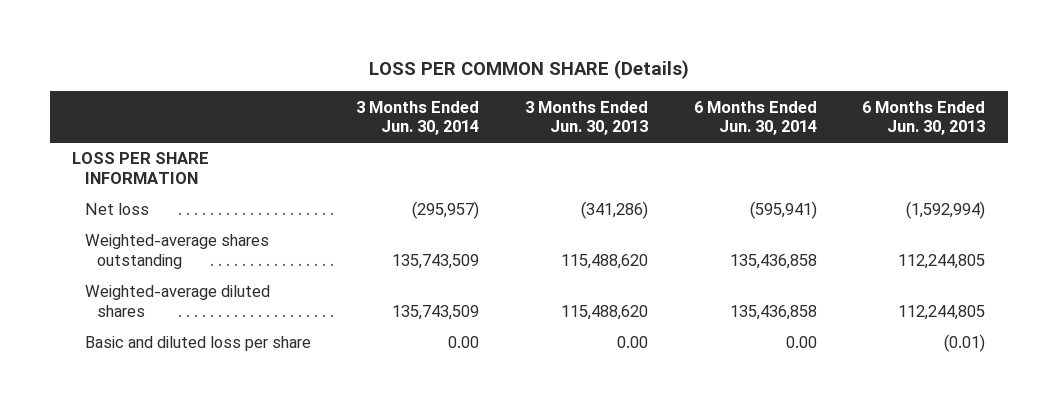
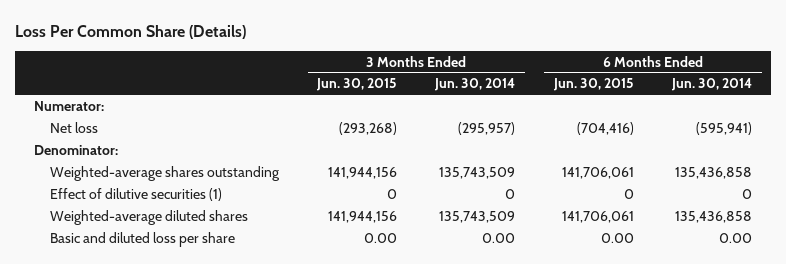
- LOSS PER COMMON SHARE (Details)
+ Loss Per Common Share (Details)
- | 3 Months Ended Jun. 30, 2014 | 3 Months Ended Jun. 30, 2013 | 6 Months Ended Jun. 30, 2014 | 6 Months Ended Jun. 30, 2013
+ | 3 Months Ended Jun. 30, 2015 | 3 Months Ended Jun. 30, 2014 | 6 Months Ended Jun. 30, 2015 | 6 Months Ended Jun. 30, 2014
- LOSS PER SHARE INFORMATION
+ Numerator:
+ Denominator:
+ Effect of dilutive securities (1) | 0 | 0 | 0 | 0

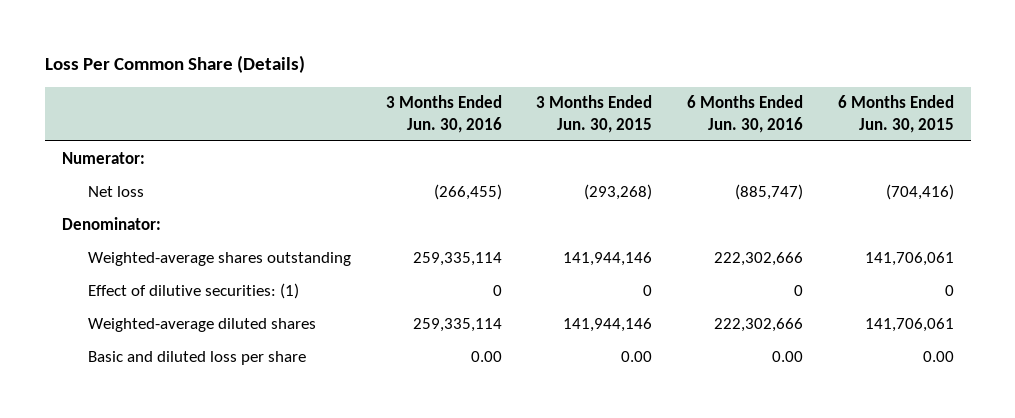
- | 3 Months Ended Jun. 30, 2015 | 3 Months Ended Jun. 30, 2014 | 6 Months Ended Jun. 30, 2015 | 6 Months Ended Jun. 30, 2014
+ | 3 Months Ended Jun. 30, 2016 | 3 Months Ended Jun. 30, 2015 | 6 Months Ended Jun. 30, 2016 | 6 Months Ended Jun. 30, 2015
- Weighted-average shares outstanding | 141,944,156 | 135,743,509 | 141,706,061 | 135,436,858
- Effect of dilutive securities (1) | 0 | 0 | 0 | 0
- Weighted-average diluted shares | 141,944,156 | 135,743,509 | 141,706,061 | 135,436,858
+ Weighted-average shares outstanding | 259,335,114 | 141,944,146 | 222,302,666 | 141,706,061
+ Effect of dilutive securities: (1) | 0 | 0 | 0 | 0
+ Weighted-average diluted shares | 259,335,114 | 141,944,146 | 222,302,666 | 141,706,061

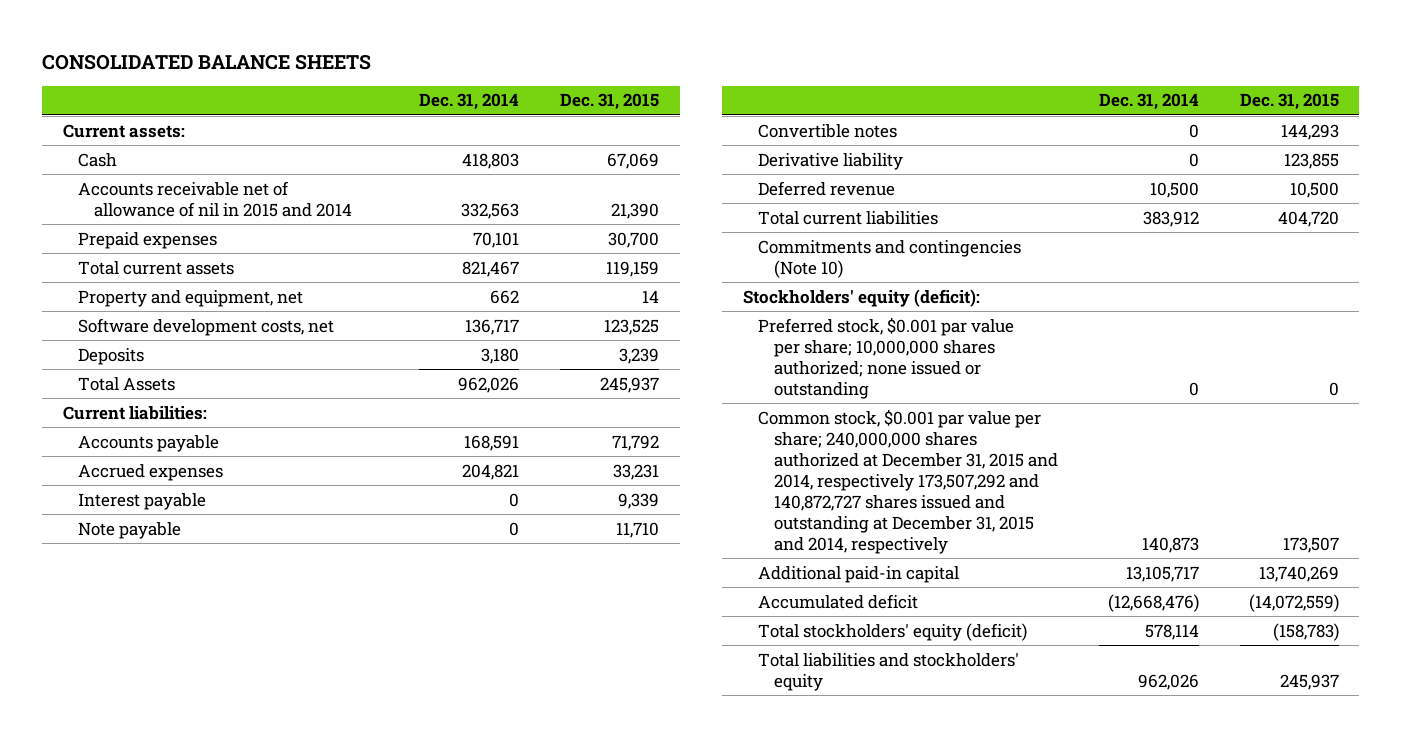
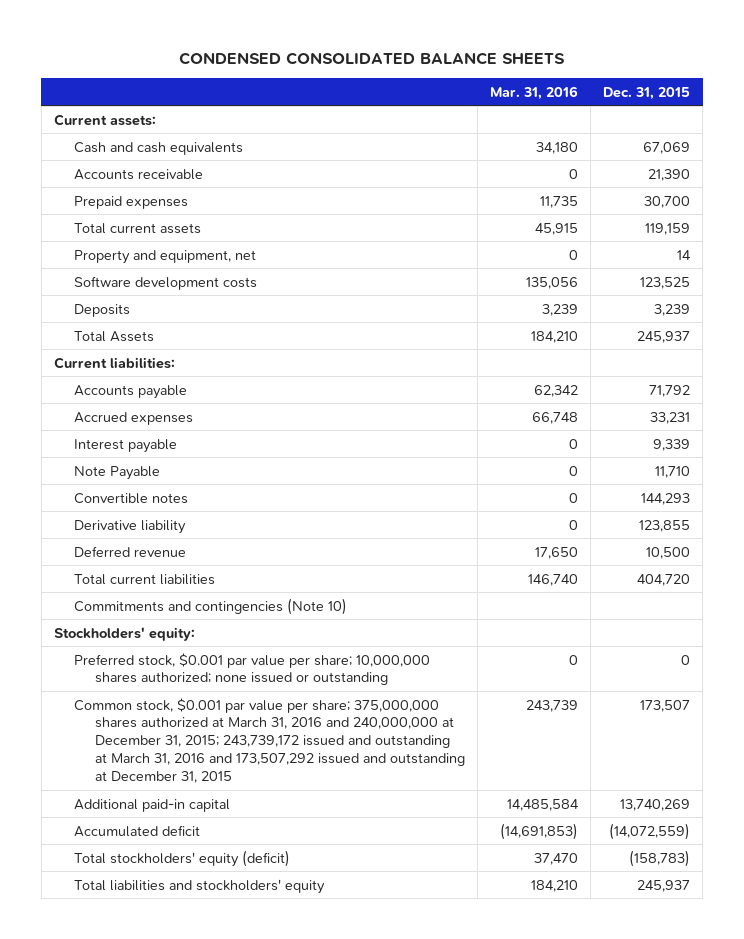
- CONSOLIDATED BALANCE SHEETS
+ CONDENSED CONSOLIDATED BALANCE SHEETS
- | Dec. 31, 2014 | Dec. 31, 2015
+ | Mar. 31, 2016 | Dec. 31, 2015
- Cash | 418,803 | 67,069
- Accounts receivable net of allowance of nil in 2015 and 2014 | 332,563 | 21,390
+ Cash and cash equivalents | 34,180 | 67,069
+ Accounts receivable | 0 | 21,390
- Software development costs, net | 136,717 | 123,525
+ Software development costs | 135,056 | 123,525
- Note payable | 0 | 11,710
+ Note Payable | 0 | 11,710
- Stockholders' equity (deficit):
+ Stockholders' equity:
- Common stock, $0.001 par value per share; 240,000,000 shares authorized at December 31, 2015 and 2014, respectively 173,507,292 and 140,872,727 shares issued and outstanding at December 31, 2015 and 2014, respectively | 140,873 | 173,507
+ Common stock, $0.001 par value per share; 375,000,000 shares authorized at March 31, 2016 and 240,000,000 at December 31, 2015; 243,739,172 issued and outstanding at March 31, 2016 and 173,507,292 issued and outstanding at December 31, 2015 | 243,739 | 173,507

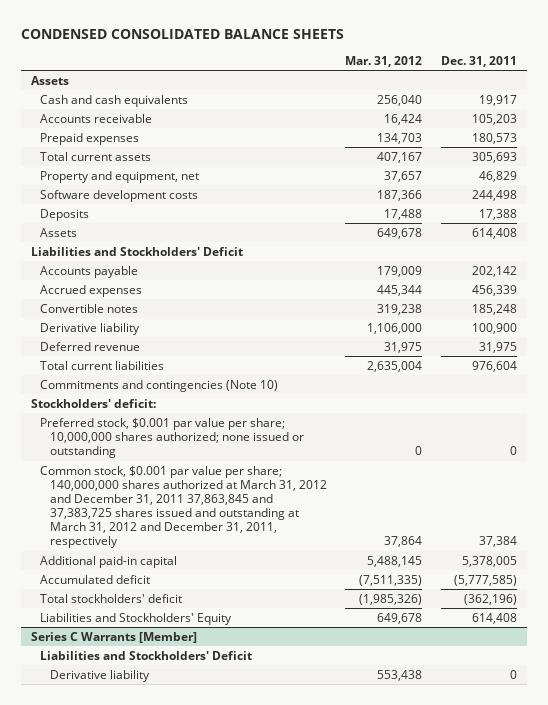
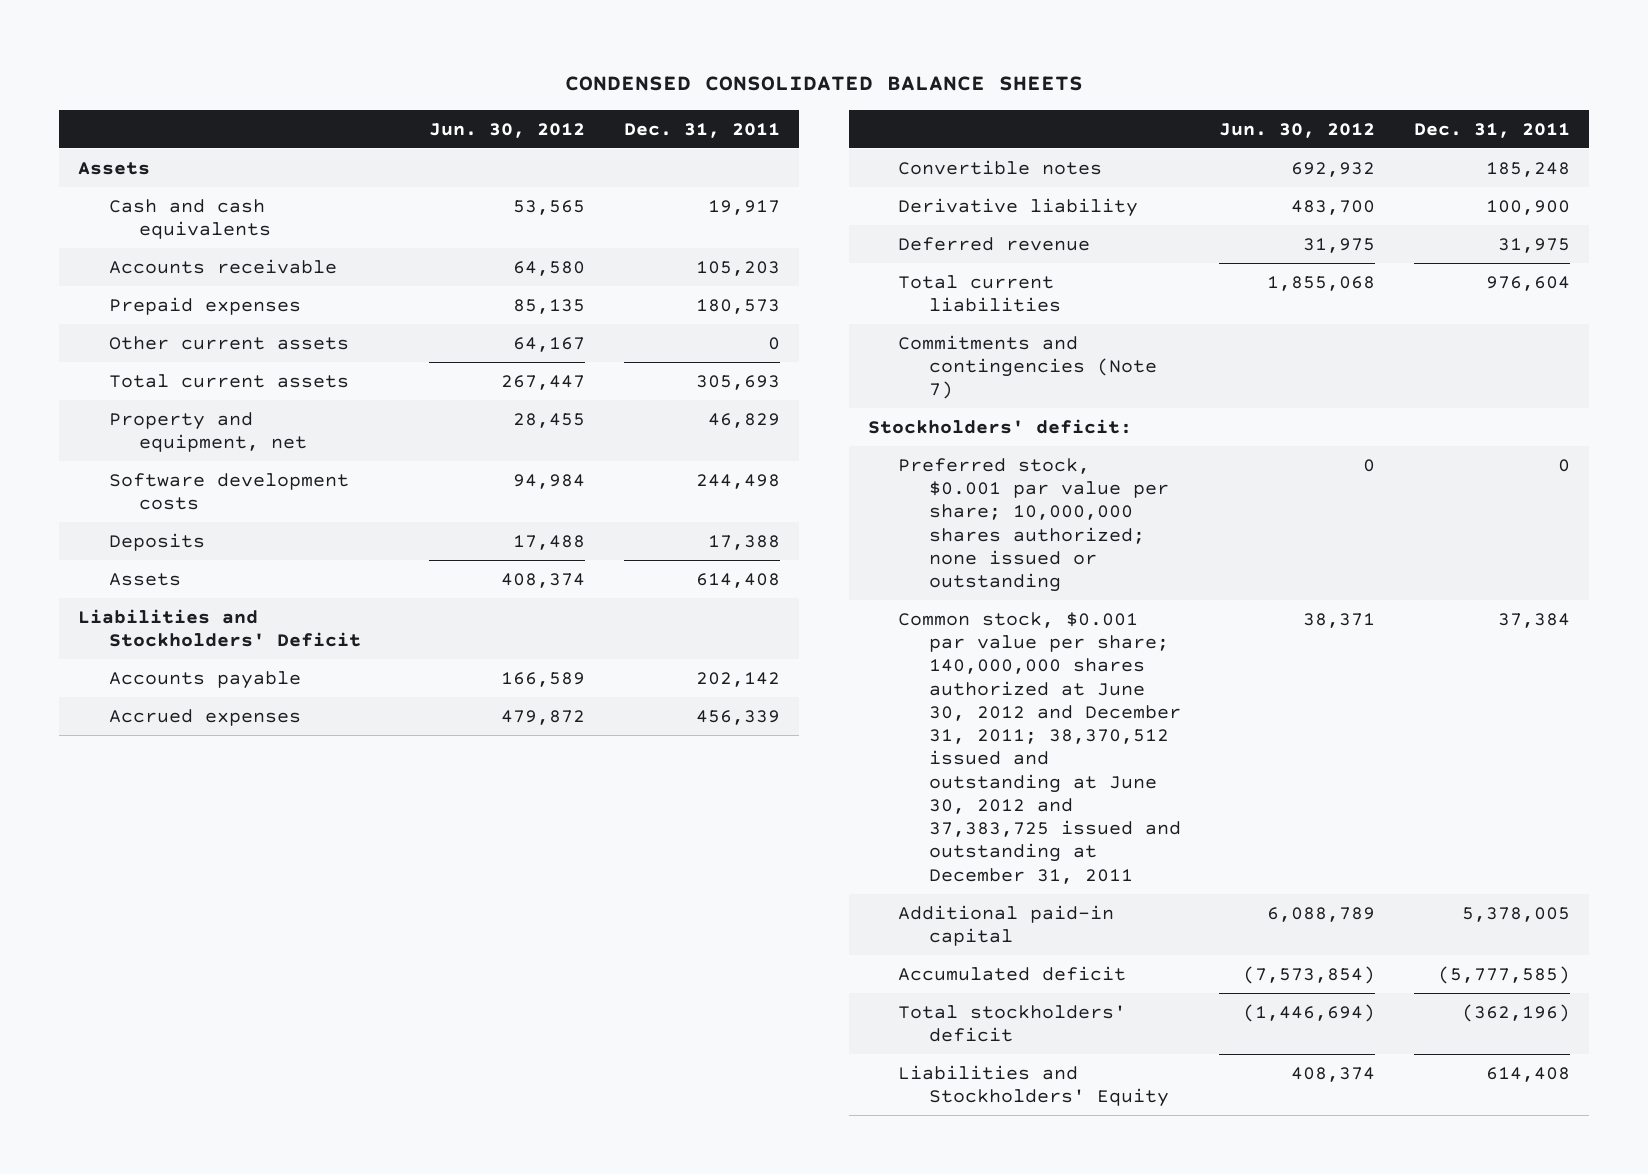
- | Mar. 31, 2012 | Dec. 31, 2011
+ | Jun. 30, 2012 | Dec. 31, 2011
+ Other current assets | 64,167 | 0
- Commitments and contingencies (Note 10)
+ Commitments and contingencies (Note 7)
- Common stock, $0.001 par value per share; 140,000,000 shares authorized at March 31, 2012 and December 31, 2011 37,863,845 and 37,383,725 shares issued and outstanding at March 31, 2012 and December 31, 2011, respectively | 37,864 | 37,384
+ Common stock, $0.001 par value per share; 140,000,000 shares authorized at June 30, 2012 and December 31, 2011; 38,370,512 issued and outstanding at June 30, 2012 and 37,383,725 issued and outstanding at December 31, 2011 | 38,371 | 37,384
- Series C Warrants [Member]
- Liabilities and Stockholders' Deficit
- Derivative liability | 553,438 | 0

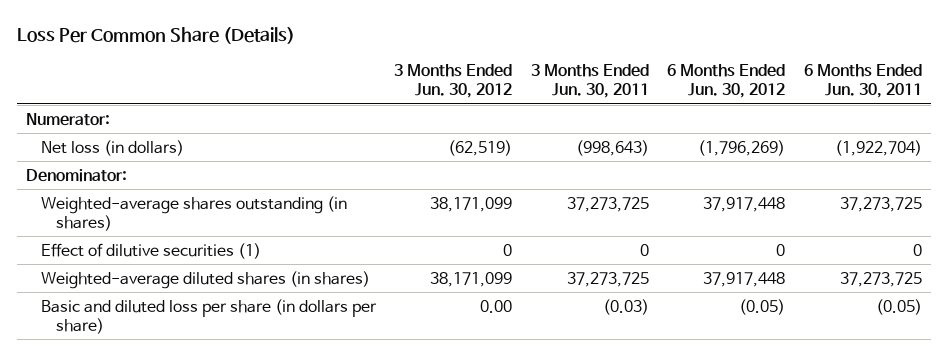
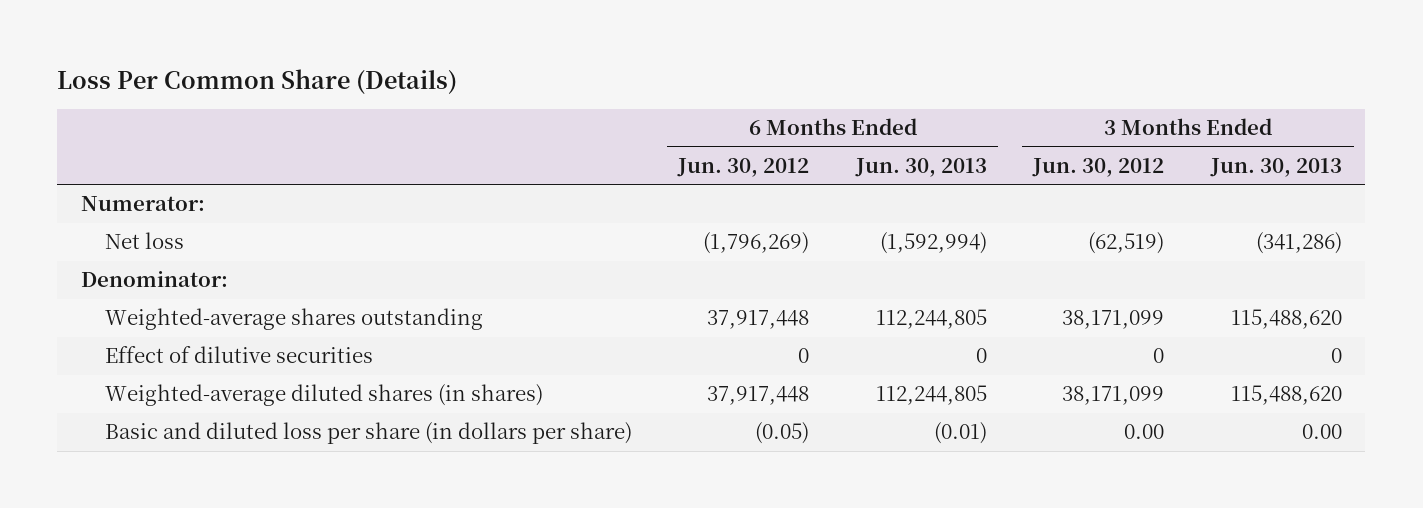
- | 3 Months Ended Jun. 30, 2012 | 3 Months Ended Jun. 30, 2011 | 6 Months Ended Jun. 30, 2012 | 6 Months Ended Jun. 30, 2011
+ | 6 Months Ended Jun. 30, 2012 | 6 Months Ended Jun. 30, 2013 | 3 Months Ended Jun. 30, 2012 | 3 Months Ended Jun. 30, 2013
- Net loss (in dollars) | (62,519) | (998,643) | (1,796,269) | (1,922,704)
+ Net loss | (1,796,269) | (1,592,994) | (62,519) | (341,286)
- Weighted-average shares outstanding (in shares) | 38,171,099 | 37,273,725 | 37,917,448 | 37,273,725
- Effect of dilutive securities (1) | 0 | 0 | 0 | 0
+ Weighted-average shares outstanding | 37,917,448 | 112,244,805 | 38,171,099 | 115,488,620
+ Effect of dilutive securities | 0 | 0 | 0 | 0

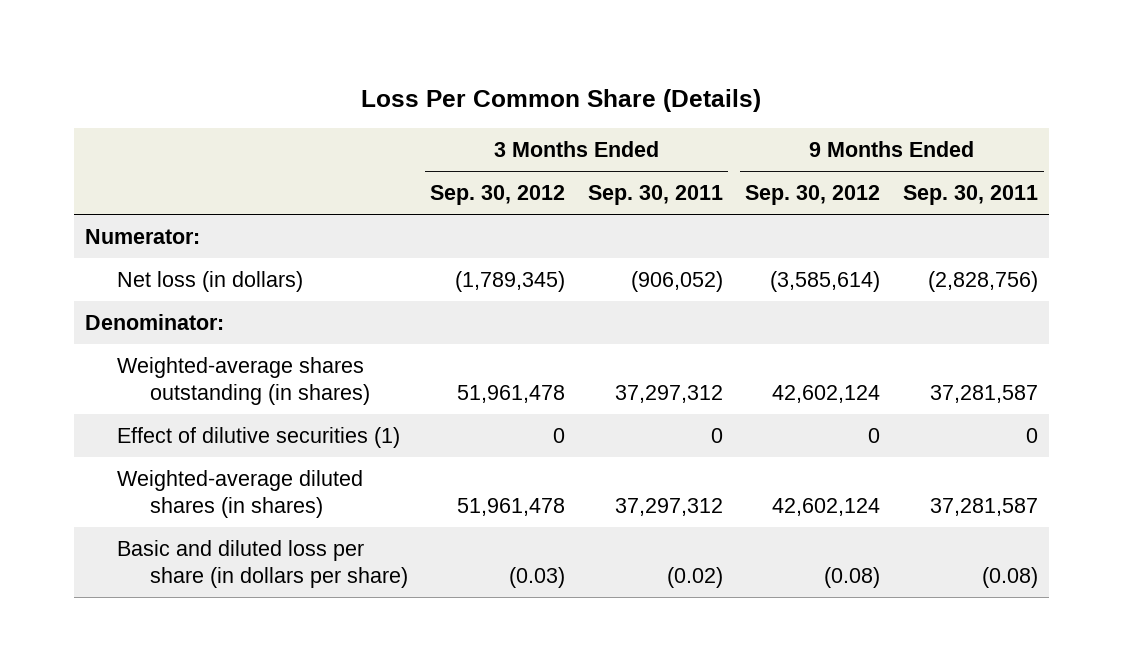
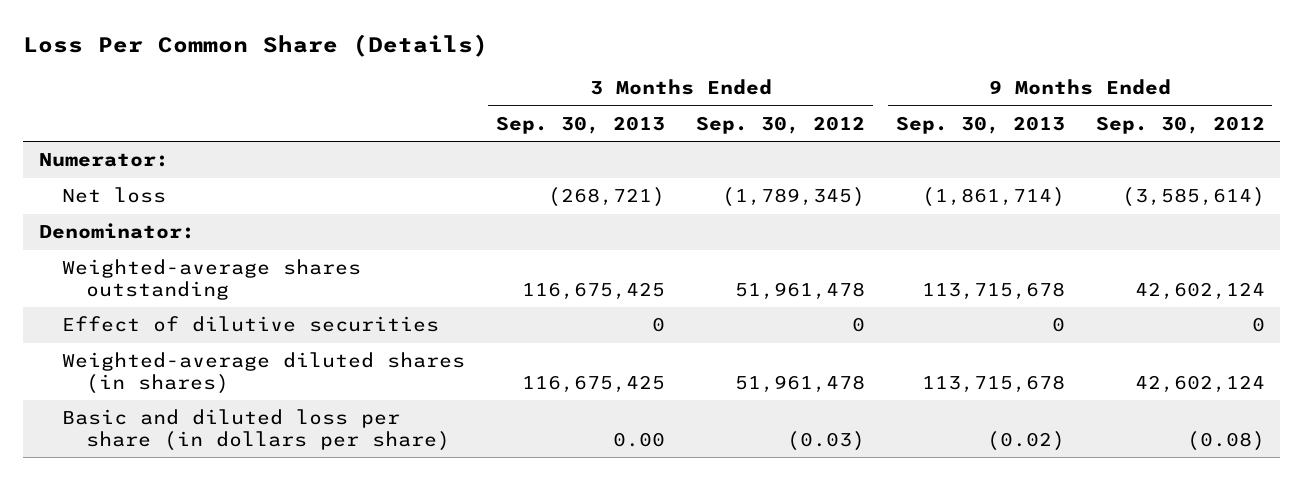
- | 3 Months Ended Sep. 30, 2012 | 3 Months Ended Sep. 30, 2011 | 9 Months Ended Sep. 30, 2012 | 9 Months Ended Sep. 30, 2011
+ | 3 Months Ended Sep. 30, 2013 | 3 Months Ended Sep. 30, 2012 | 9 Months Ended Sep. 30, 2013 | 9 Months Ended Sep. 30, 2012
- Net loss (in dollars) | (1,789,345) | (906,052) | (3,585,614) | (2,828,756)
+ Net loss | (268,721) | (1,789,345) | (1,861,714) | (3,585,614)
- Weighted-average shares outstanding (in shares) | 51,961,478 | 37,297,312 | 42,602,124 | 37,281,587
- Effect of dilutive securities (1) | 0 | 0 | 0 | 0
+ Weighted-average shares outstanding | 116,675,425 | 51,961,478 | 113,715,678 | 42,602,124
+ Effect of dilutive securities | 0 | 0 | 0 | 0

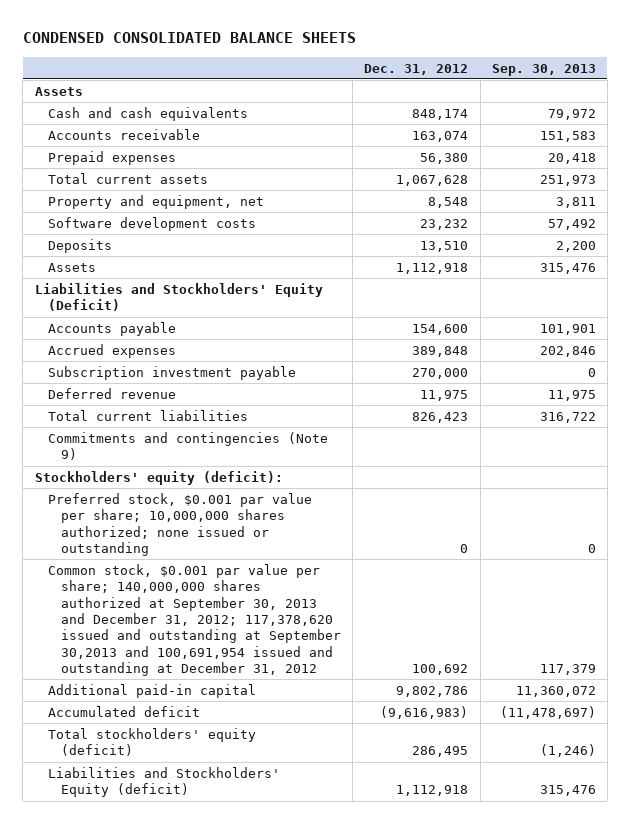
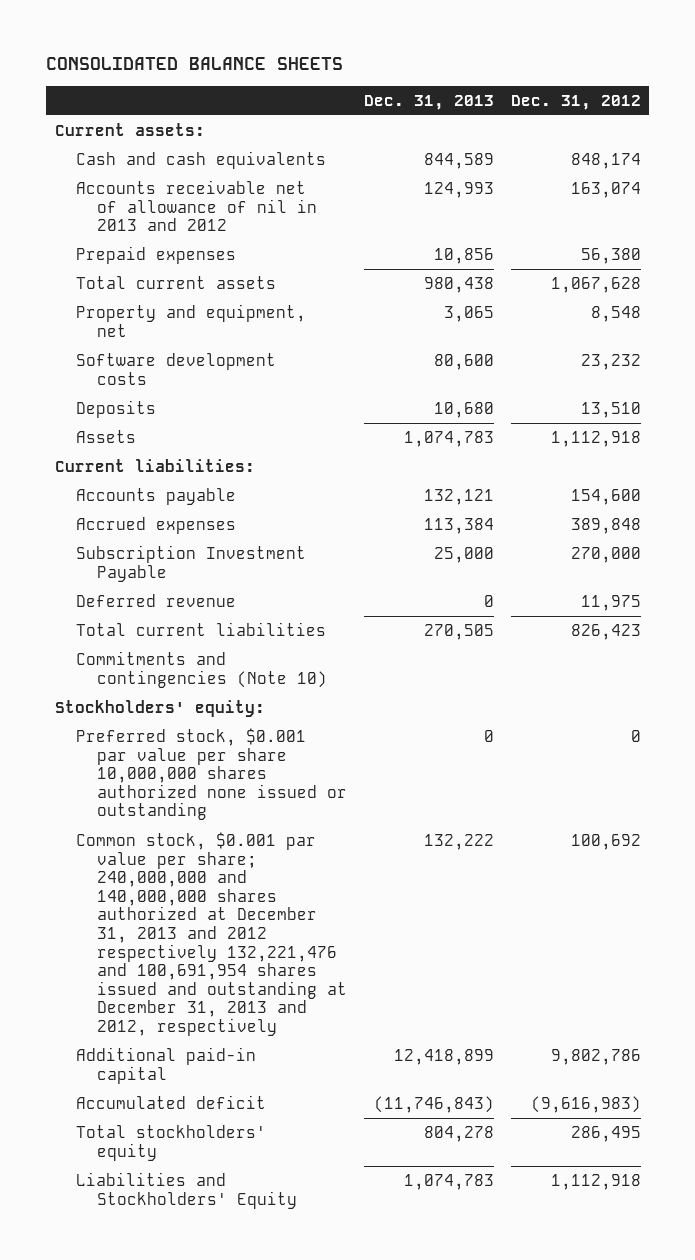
- CONDENSED CONSOLIDATED BALANCE SHEETS
+ CONSOLIDATED BALANCE SHEETS
- | Dec. 31, 2012 | Sep. 30, 2013
+ | Dec. 31, 2013 | Dec. 31, 2012
- Assets
+ Current assets:
- Accounts receivable | 163,074 | 151,583
+ Accounts receivable net of allowance of nil in 2013 and 2012 | 124,993 | 163,074
- Liabilities and Stockholders' Equity (Deficit)
+ Current liabilities:
- Subscription investment payable | 270,000 | 0
+ Subscription Investment Payable | 25,000 | 270,000
- Commitments and contingencies (Note 9)
- Stockholders' equity (deficit):
- Preferred stock, $0.001 par value per share; 10,000,000 shares authorized; none issued or outstanding | 0 | 0
- Common stock, $0.001 par value per share; 140,000,000 shares authorized at September 30, 2013 and December 31, 2012; 117,378,620 issued and outstanding at September 30,2013 and 100,691,954 issued and outstanding at December 31, 2012 | 100,692 | 117,379
+ Commitments and contingencies (Note 10)
+ Stockholders' equity:
+ Preferred stock, $0.001 par value per share 10,000,000 shares authorized none issued or outstanding | 0 | 0
+ Common stock, $0.001 par value per share; 240,000,000 and 140,000,000 shares authorized at December 31, 2013 and 2012 respectively 132,221,476 and 100,691,954 shares issued and outstanding at December 31, 2013 and 2012, respectively | 132,222 | 100,692
- Total stockholders' equity (deficit) | 286,495 | (1,246)
- Liabilities and Stockholders' Equity (deficit) | 1,112,918 | 315,476
+ Total stockholders' equity | 804,278 | 286,495
+ Liabilities and Stockholders' Equity | 1,074,783 | 1,112,918

